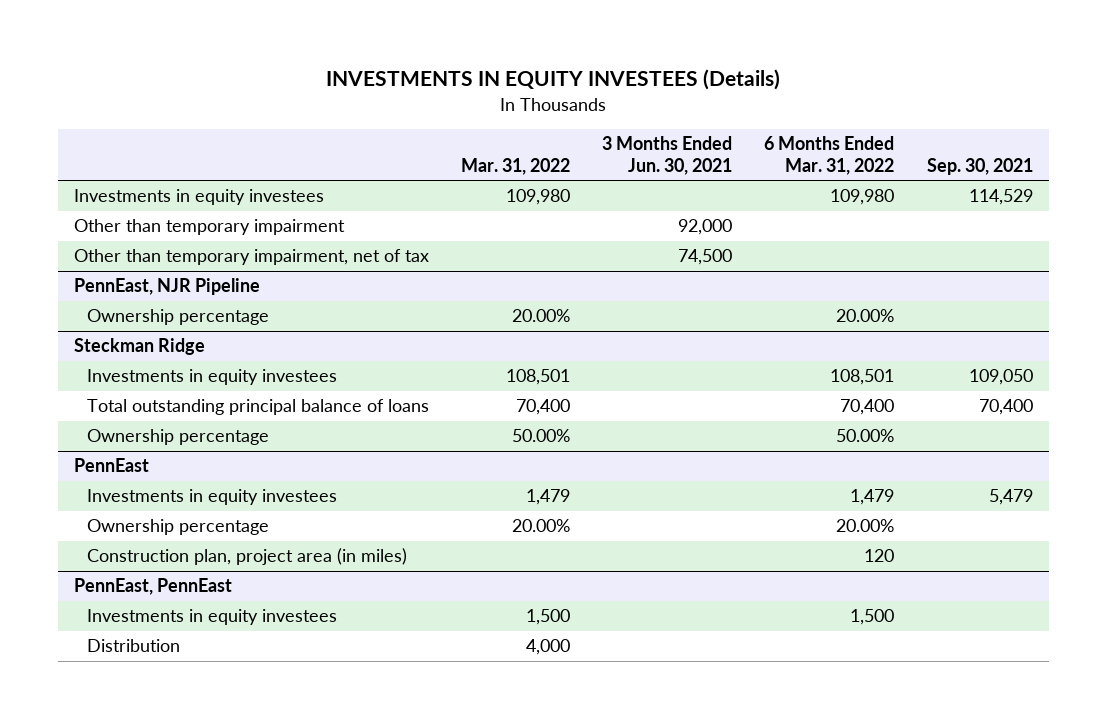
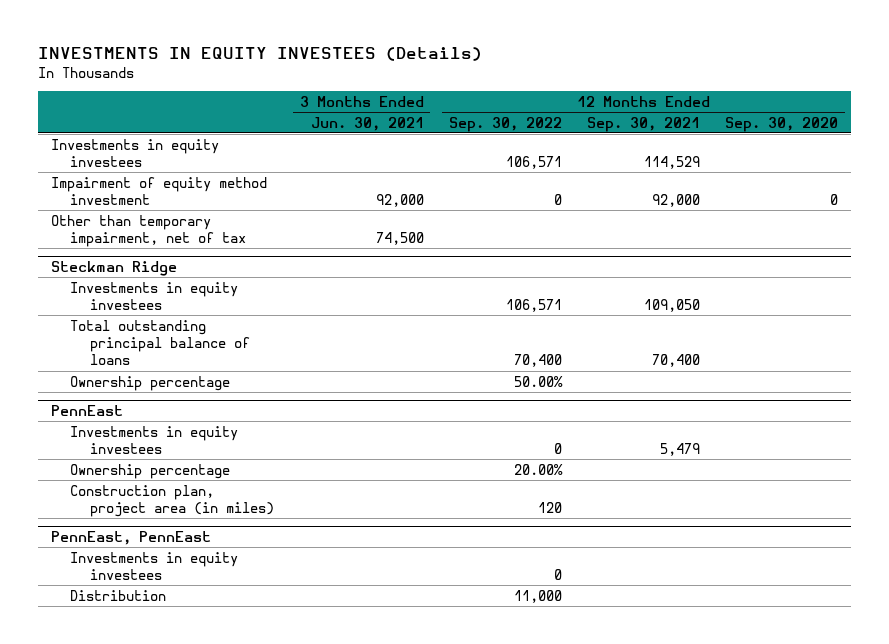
- | Mar. 31, 2022 | 3 Months Ended Jun. 30, 2021 | 6 Months Ended Mar. 31, 2022 | Sep. 30, 2021
+ | 3 Months Ended Jun. 30, 2021 | 12 Months Ended Sep. 30, 2022 | 12 Months Ended Sep. 30, 2021 | 12 Months Ended Sep. 30, 2020
- Other than temporary impairment | | 92,000 | |
+ Impairment of equity method investment | 92,000 | 0 | 92,000 | 0
- PennEast, NJR Pipeline
- Ownership percentage | 20.00% | | 20.00% |

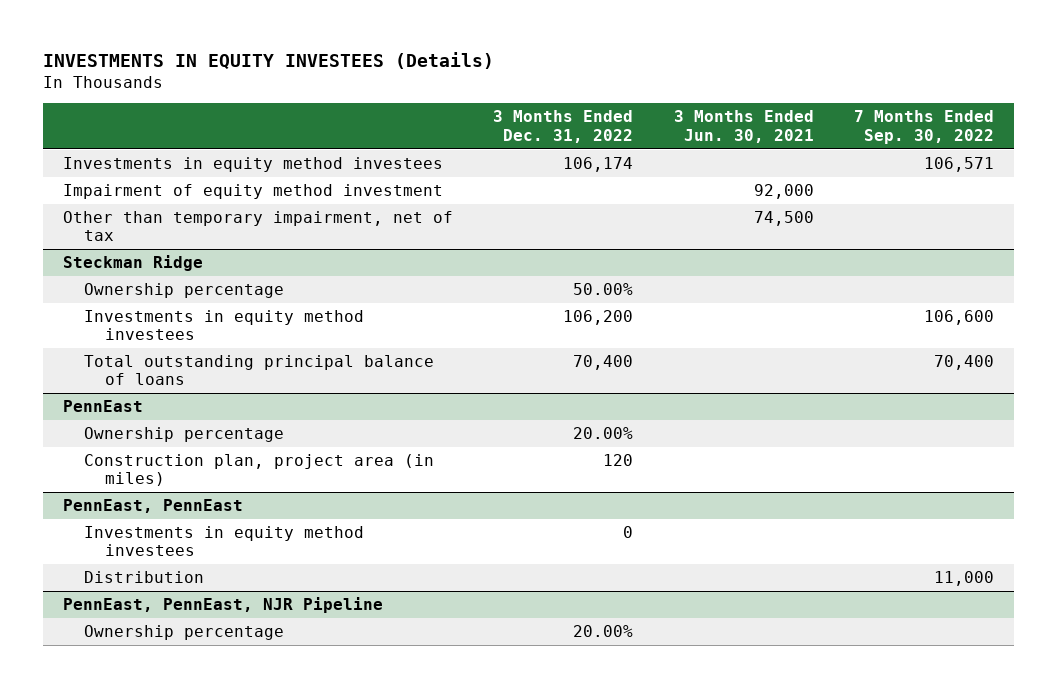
- | 3 Months Ended Jun. 30, 2021 | 12 Months Ended Sep. 30, 2022 | 12 Months Ended Sep. 30, 2021 | 12 Months Ended Sep. 30, 2020
+ | 3 Months Ended Dec. 31, 2022 | 3 Months Ended Jun. 30, 2021 | 7 Months Ended Sep. 30, 2022
- Investments in equity investees | | 106,571 | 114,529 |
+ Investments in equity method investees | 106,174 | | 106,571
@ Steckman Ridge
- Investments in equity investees | | 106,571 | 109,050 |
+ Investments in equity method investees | 106,200 | | 106,600
moved down: Total outstanding principal balance of loans | 70,400 | | 70,400
@ PennEast
- Investments in equity investees | | 0 | 5,479 |
@ PennEast, PennEast
- Investments in equity investees | | 0 | |
+ Investments in equity method investees | 0 | |
+ PennEast, PennEast, NJR Pipeline
+ Ownership percentage | 20.00% | |

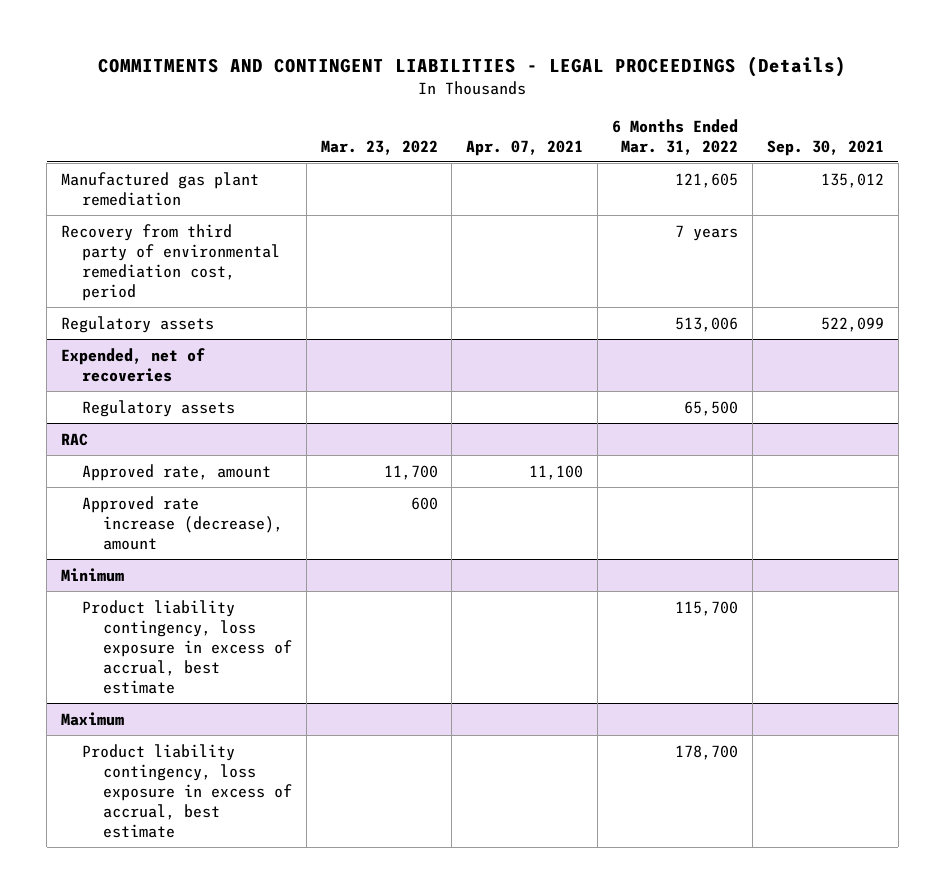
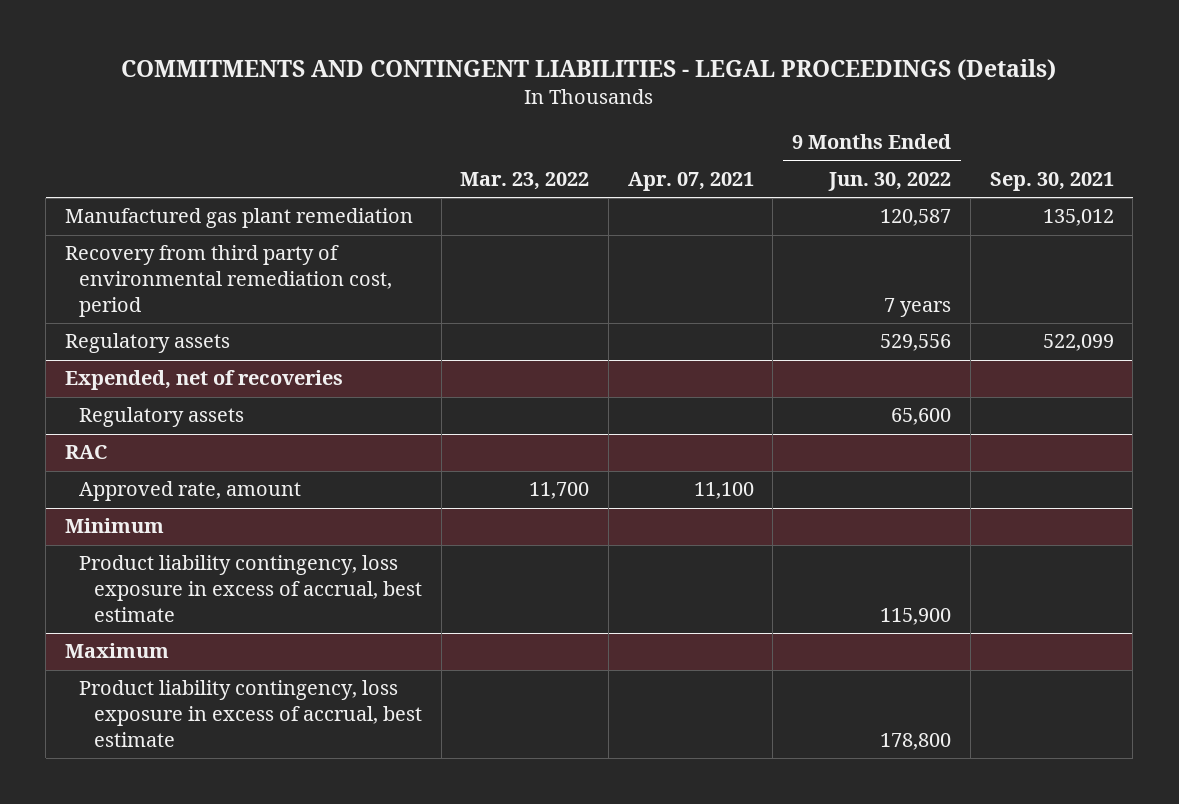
- | Mar. 23, 2022 | Apr. 07, 2021 | 6 Months Ended Mar. 31, 2022 | Sep. 30, 2021
+ | Mar. 23, 2022 | Apr. 07, 2021 | 9 Months Ended Jun. 30, 2022 | Sep. 30, 2021
@ RAC
- Approved rate increase (decrease), amount | 600 | | |

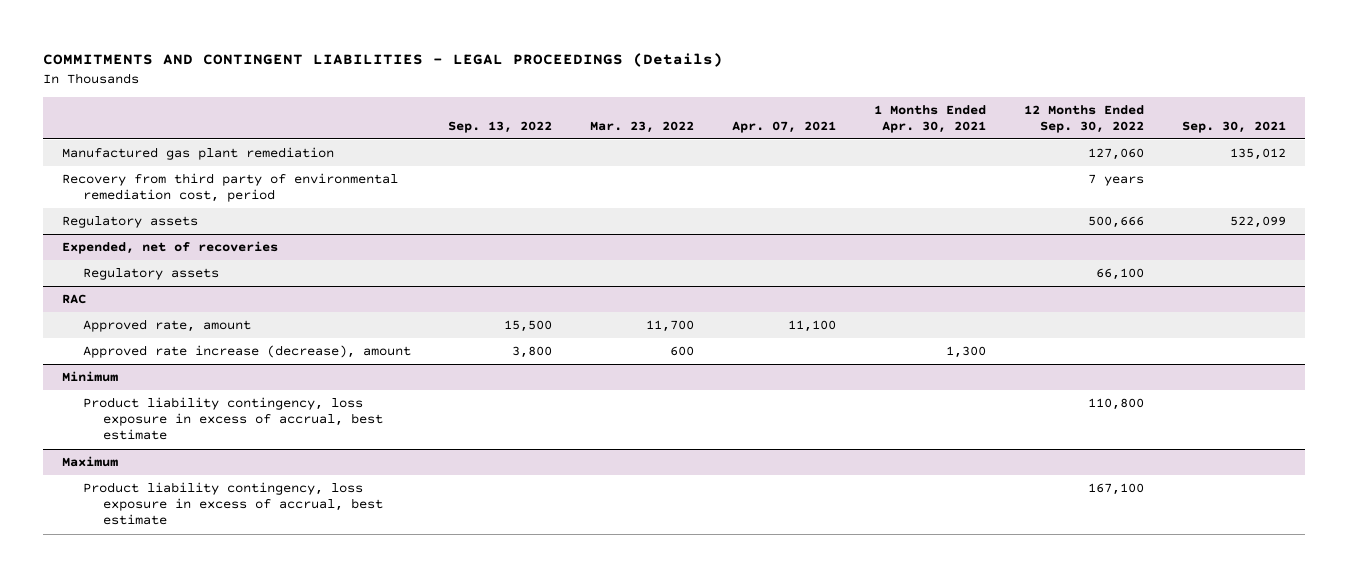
- | Mar. 23, 2022 | Apr. 07, 2021 | 9 Months Ended Jun. 30, 2022 | Sep. 30, 2021
+ | Sep. 13, 2022 | Mar. 23, 2022 | Apr. 07, 2021 | 1 Months Ended Apr. 30, 2021 | 12 Months Ended Sep. 30, 2022 | Sep. 30, 2021
@ RAC
+ Approved rate increase (decrease), amount | 3,800 | 600 | | 1,300 | |

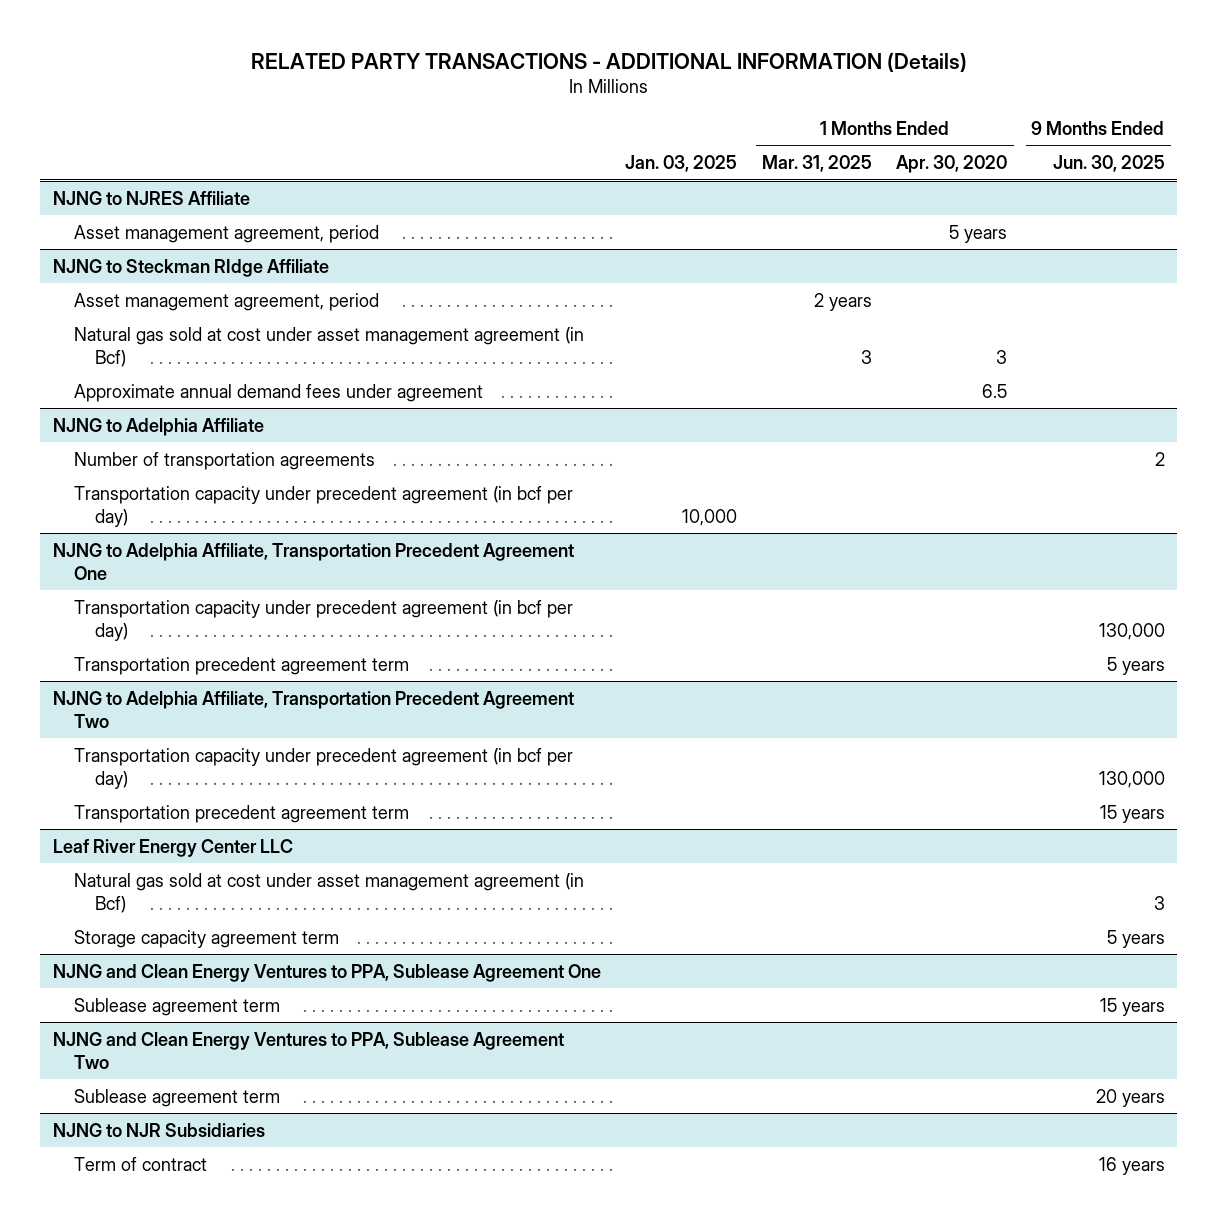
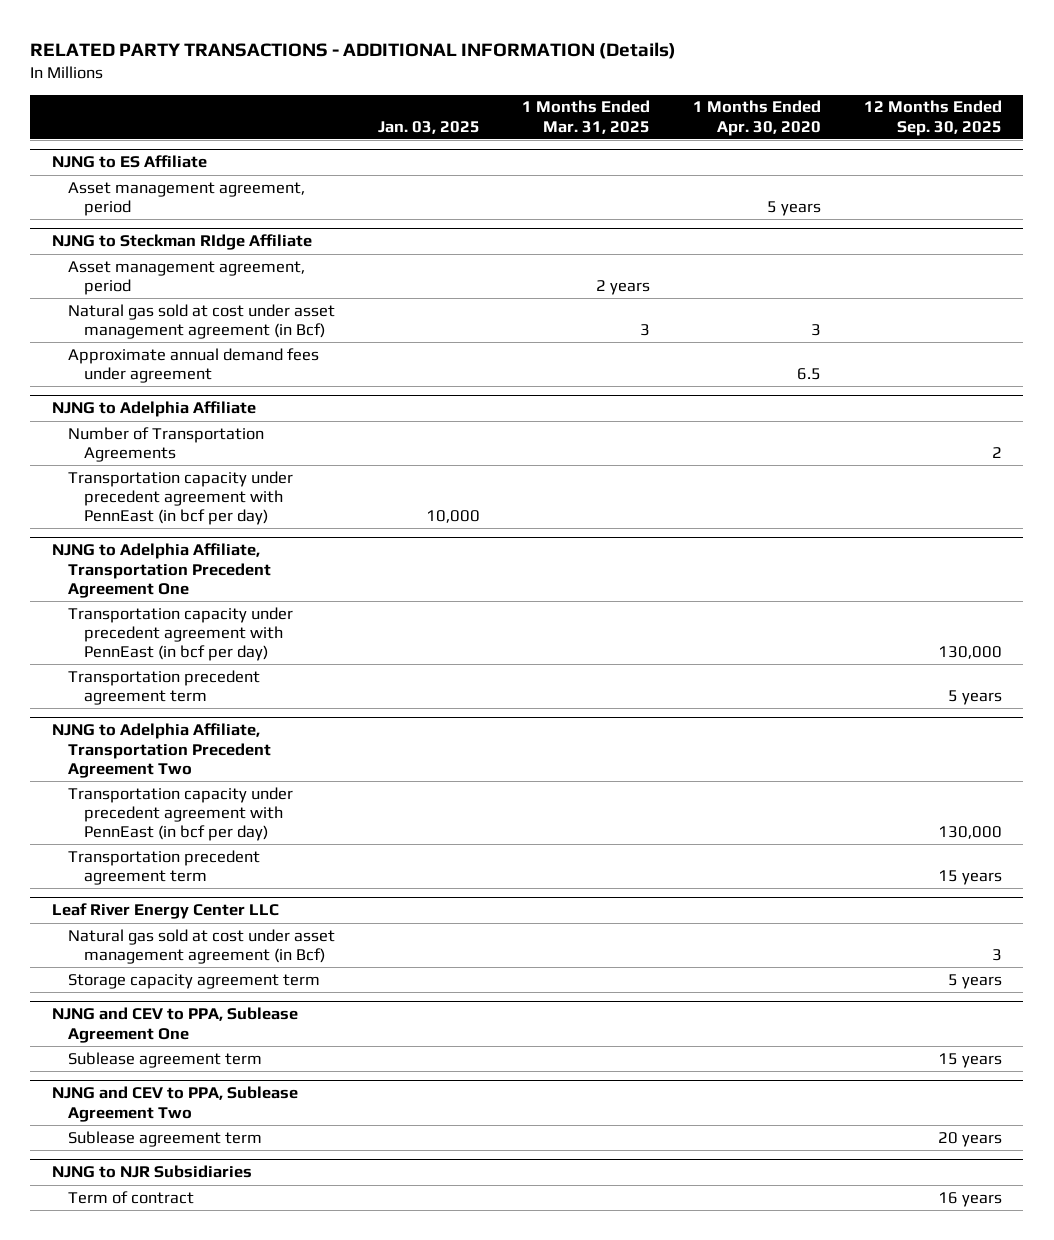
- | Jan. 03, 2025 | 1 Months Ended Mar. 31, 2025 | 1 Months Ended Apr. 30, 2020 | 9 Months Ended Jun. 30, 2025
+ | Jan. 03, 2025 | 1 Months Ended Mar. 31, 2025 | 1 Months Ended Apr. 30, 2020 | 12 Months Ended Sep. 30, 2025
- NJNG to NJRES Affiliate
+ NJNG to ES Affiliate
@ NJNG to Adelphia Affiliate
- Number of transportation agreements | | | | 2
- Transportation capacity under precedent agreement (in bcf per day) | 10,000 | | |
+ Number of Transportation Agreements | | | | 2
+ Transportation capacity under precedent agreement with PennEast (in bcf per day) | 10,000 | | |
@ NJNG to Adelphia Affiliate, Transportation Precedent Agreement One
- Transportation capacity under precedent agreement (in bcf per day) | | | | 130,000
+ Transportation capacity under precedent agreement with PennEast (in bcf per day) | | | | 130,000
@ NJNG to Adelphia Affiliate, Transportation Precedent Agreement Two
- Transportation capacity under precedent agreement (in bcf per day) | | | | 130,000
+ Transportation capacity under precedent agreement with PennEast (in bcf per day) | | | | 130,000
- NJNG and Clean Energy Ventures to PPA, Sublease Agreement One
+ NJNG and CEV to PPA, Sublease Agreement One
- NJNG and Clean Energy Ventures to PPA, Sublease Agreement Two
+ NJNG and CEV to PPA, Sublease Agreement Two

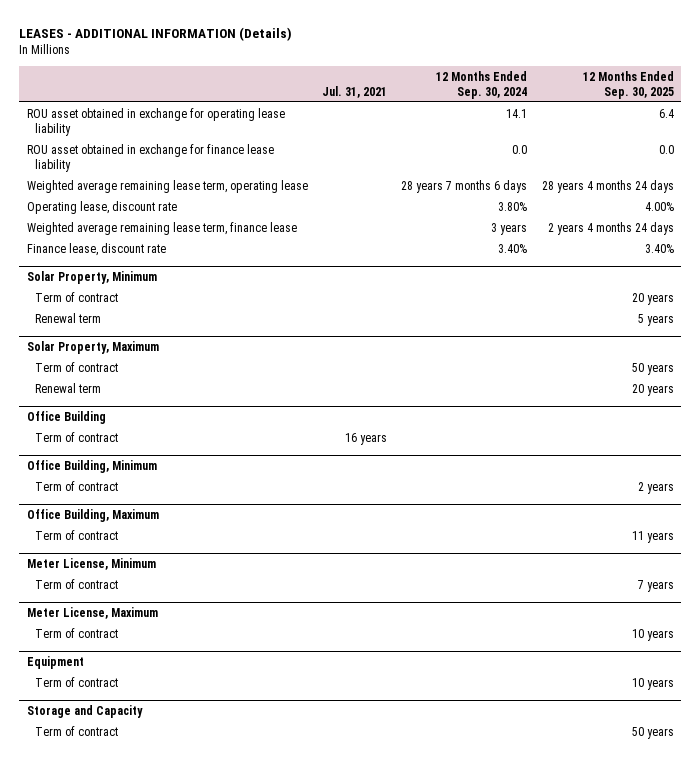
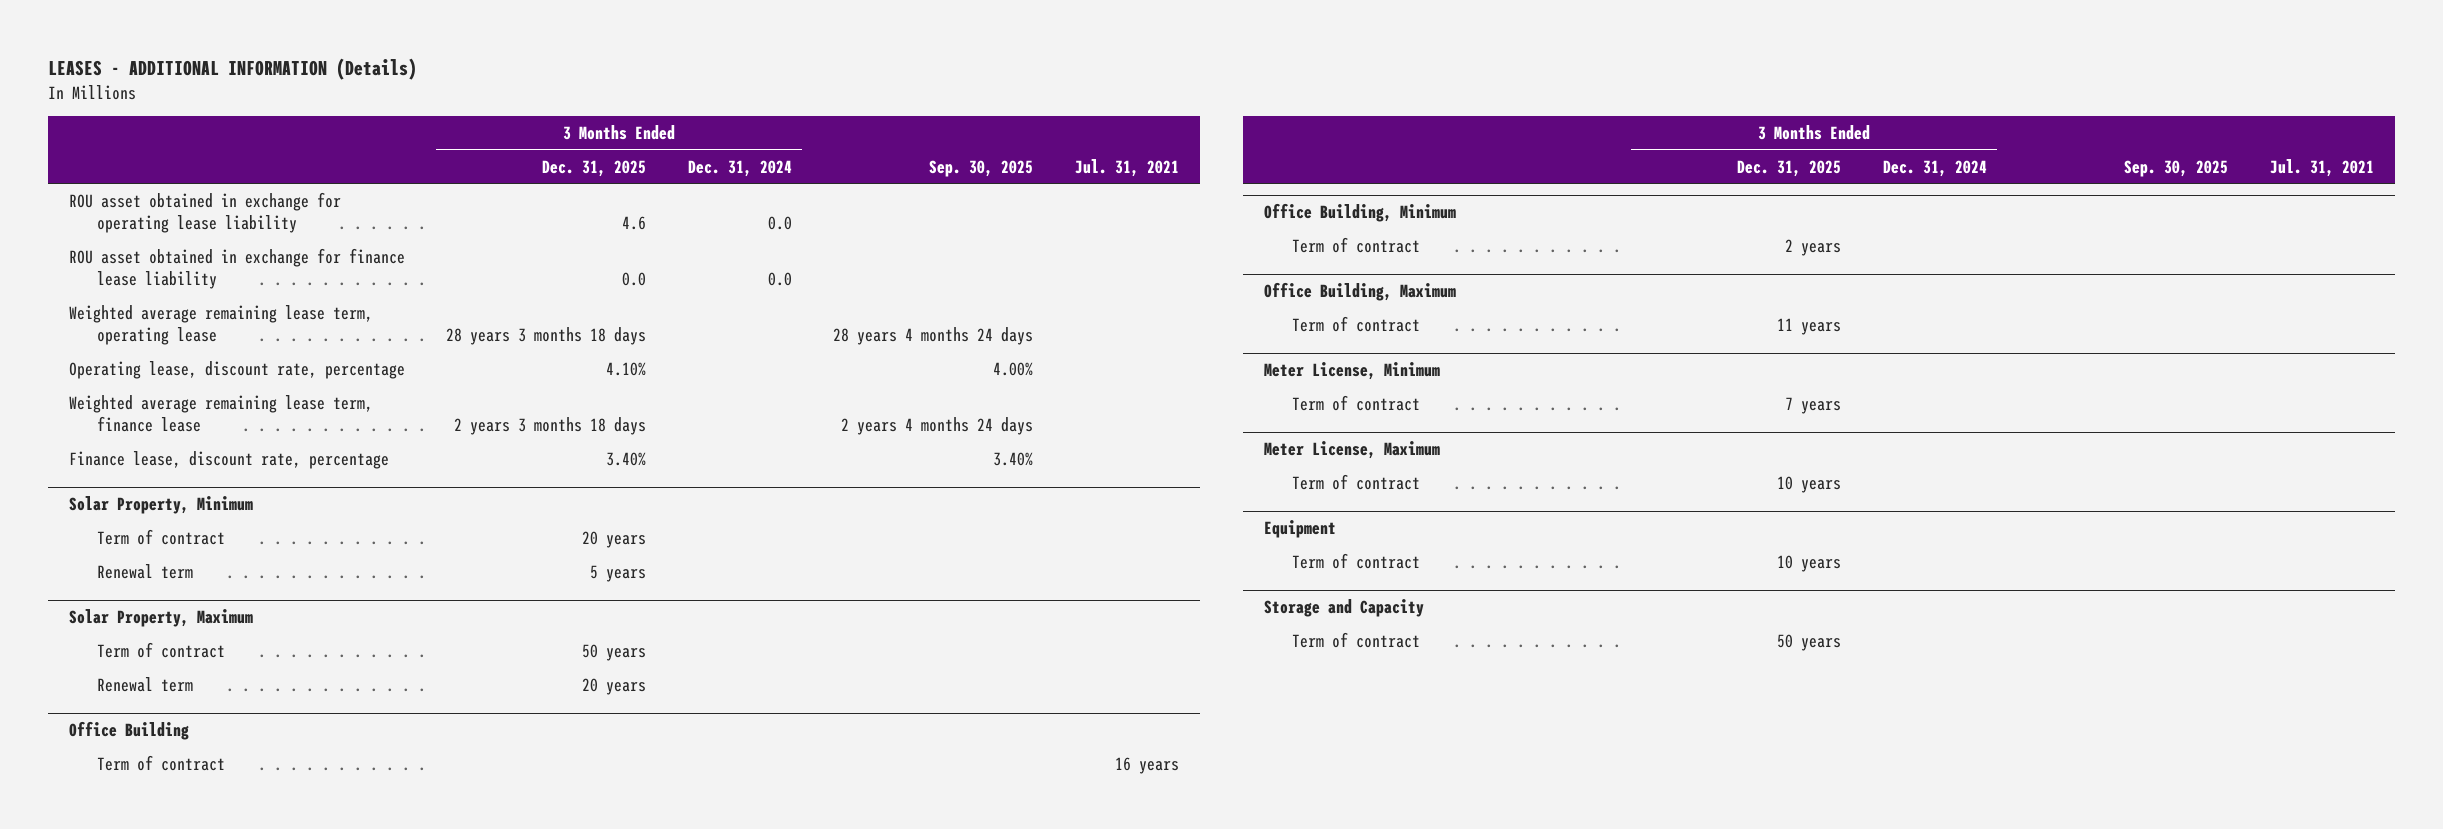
- | Jul. 31, 2021 | 12 Months Ended Sep. 30, 2024 | 12 Months Ended Sep. 30, 2025
+ | 3 Months Ended Dec. 31, 2025 | 3 Months Ended Dec. 31, 2024 | Sep. 30, 2025 | Jul. 31, 2021
- Operating lease, discount rate | | 3.80% | 4.00%
+ Operating lease, discount rate, percentage | 4.10% | | 4.00% |
- Finance lease, discount rate | | 3.40% | 3.40%
+ Finance lease, discount rate, percentage | 3.40% | | 3.40% |

